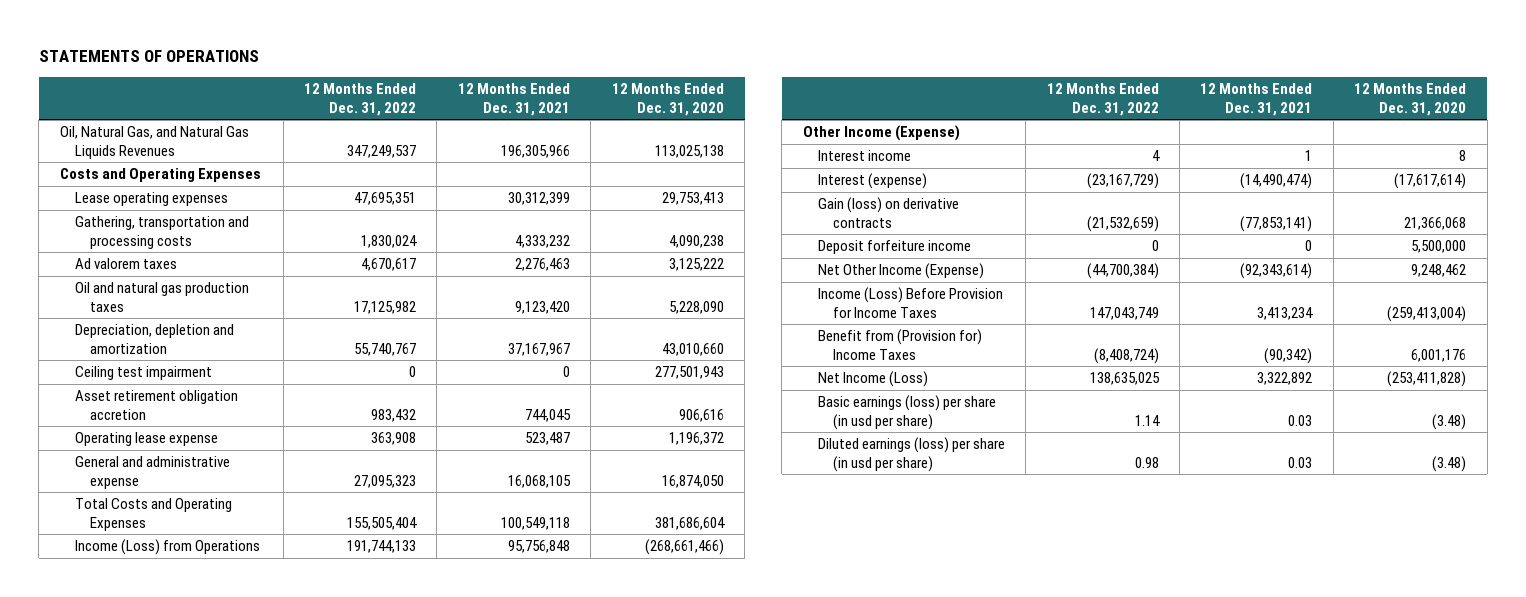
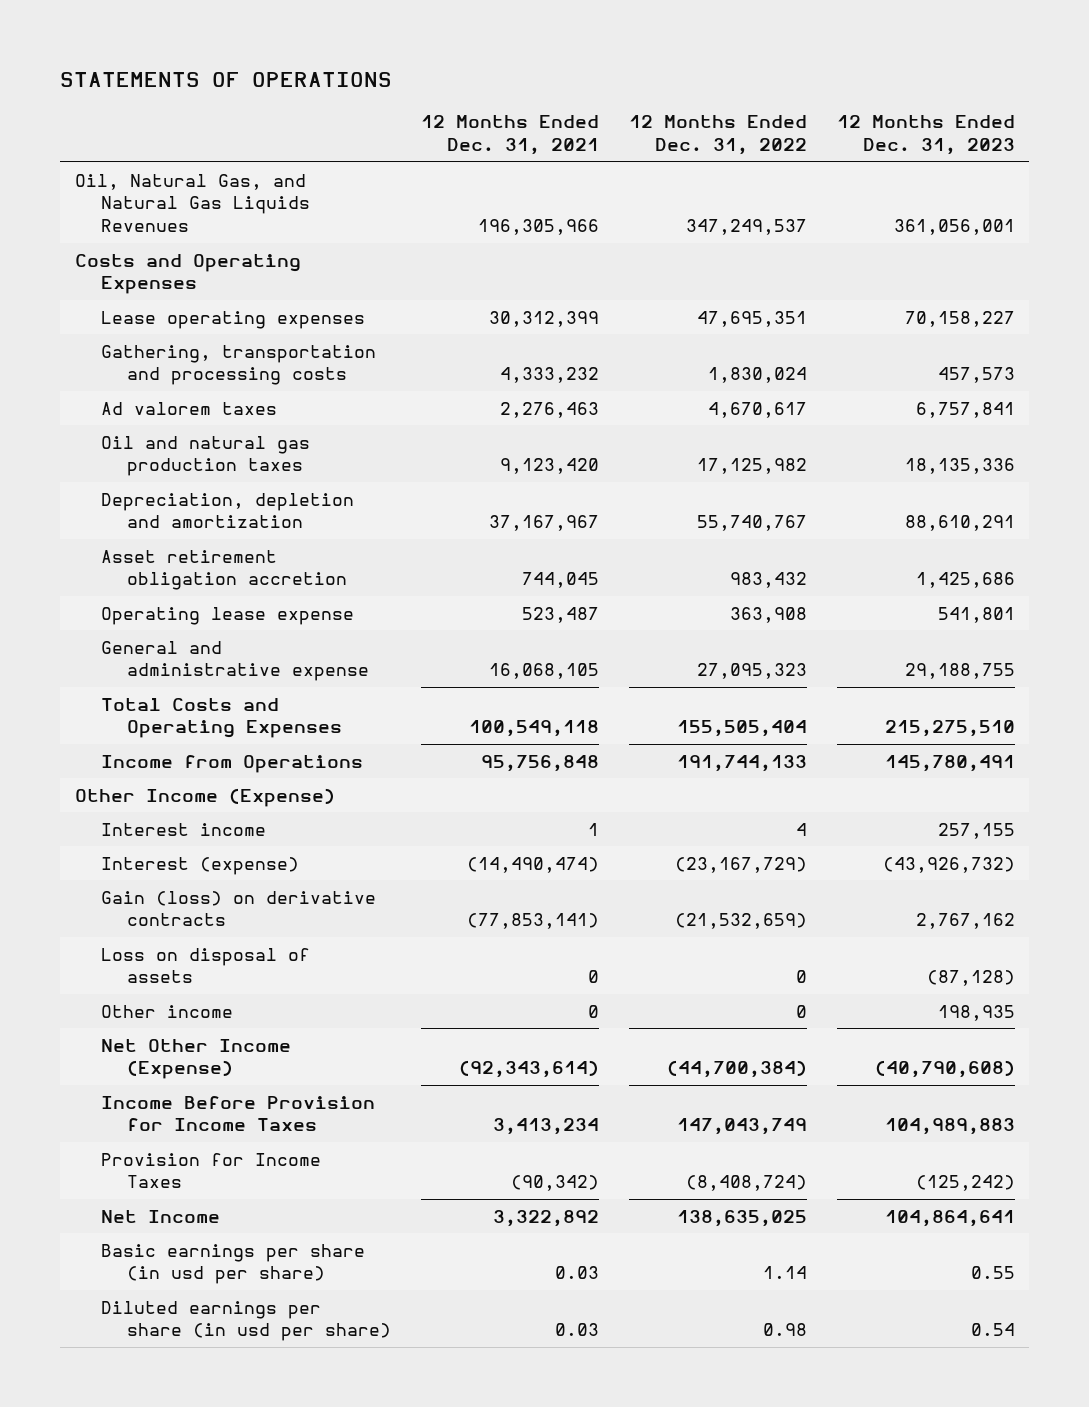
- | 12 Months Ended Dec. 31, 2022 | 12 Months Ended Dec. 31, 2021 | 12 Months Ended Dec. 31, 2020
+ | 12 Months Ended Dec. 31, 2021 | 12 Months Ended Dec. 31, 2022 | 12 Months Ended Dec. 31, 2023
- Ceiling test impairment | 0 | 0 | 277,501,943
- Income (Loss) from Operations | 191,744,133 | 95,756,848 | (268,661,466)
+ Income from Operations | 95,756,848 | 191,744,133 | 145,780,491
- Deposit forfeiture income | 0 | 0 | 5,500,000
+ Loss on disposal of assets | 0 | 0 | (87,128)
+ Other income | 0 | 0 | 198,935
- Income (Loss) Before Provision for Income Taxes | 147,043,749 | 3,413,234 | (259,413,004)
- Benefit from (Provision for) Income Taxes | (8,408,724) | (90,342) | 6,001,176
- Net Income (Loss) | 138,635,025 | 3,322,892 | (253,411,828)
- Basic earnings (loss) per share (in usd per share) | 1.14 | 0.03 | (3.48)
- Diluted earnings (loss) per share (in usd per share) | 0.98 | 0.03 | (3.48)
+ Income Before Provision for Income Taxes | 3,413,234 | 147,043,749 | 104,989,883
+ Provision for Income Taxes | (90,342) | (8,408,724) | (125,242)
+ Net Income | 3,322,892 | 138,635,025 | 104,864,641
+ Basic earnings per share (in usd per share) | 0.03 | 1.14 | 0.55
+ Diluted earnings per share (in usd per share) | 0.03 | 0.98 | 0.54

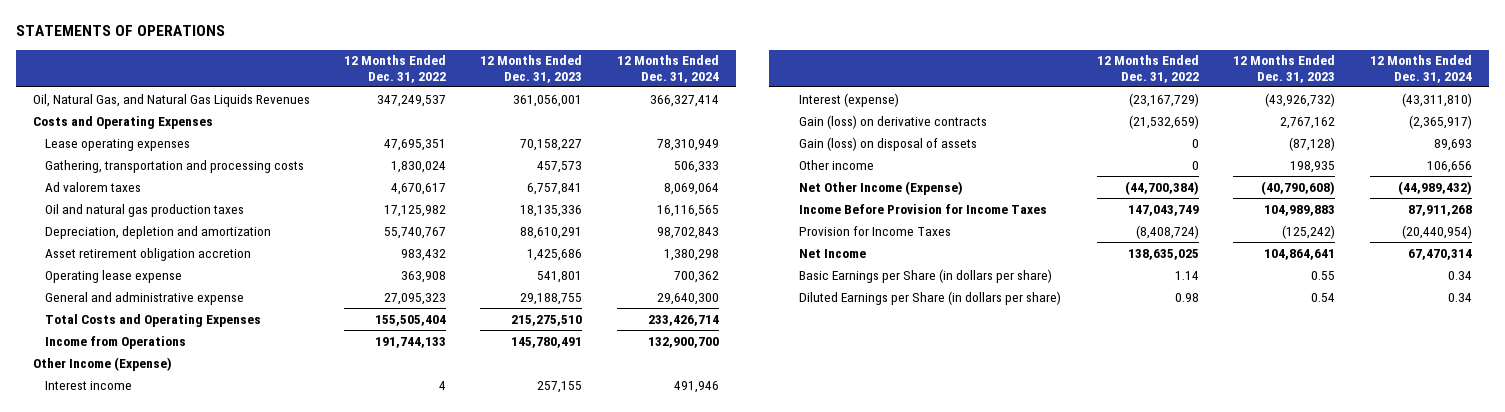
- | 12 Months Ended Dec. 31, 2021 | 12 Months Ended Dec. 31, 2022 | 12 Months Ended Dec. 31, 2023
+ | 12 Months Ended Dec. 31, 2022 | 12 Months Ended Dec. 31, 2023 | 12 Months Ended Dec. 31, 2024
- Loss on disposal of assets | 0 | 0 | (87,128)
+ Gain (loss) on disposal of assets | 0 | (87,128) | 89,693
- Basic earnings per share (in usd per share) | 0.03 | 1.14 | 0.55
- Diluted earnings per share (in usd per share) | 0.03 | 0.98 | 0.54
+ Basic Earnings per Share (in dollars per share) | 1.14 | 0.55 | 0.34
+ Diluted Earnings per Share (in dollars per share) | 0.98 | 0.54 | 0.34

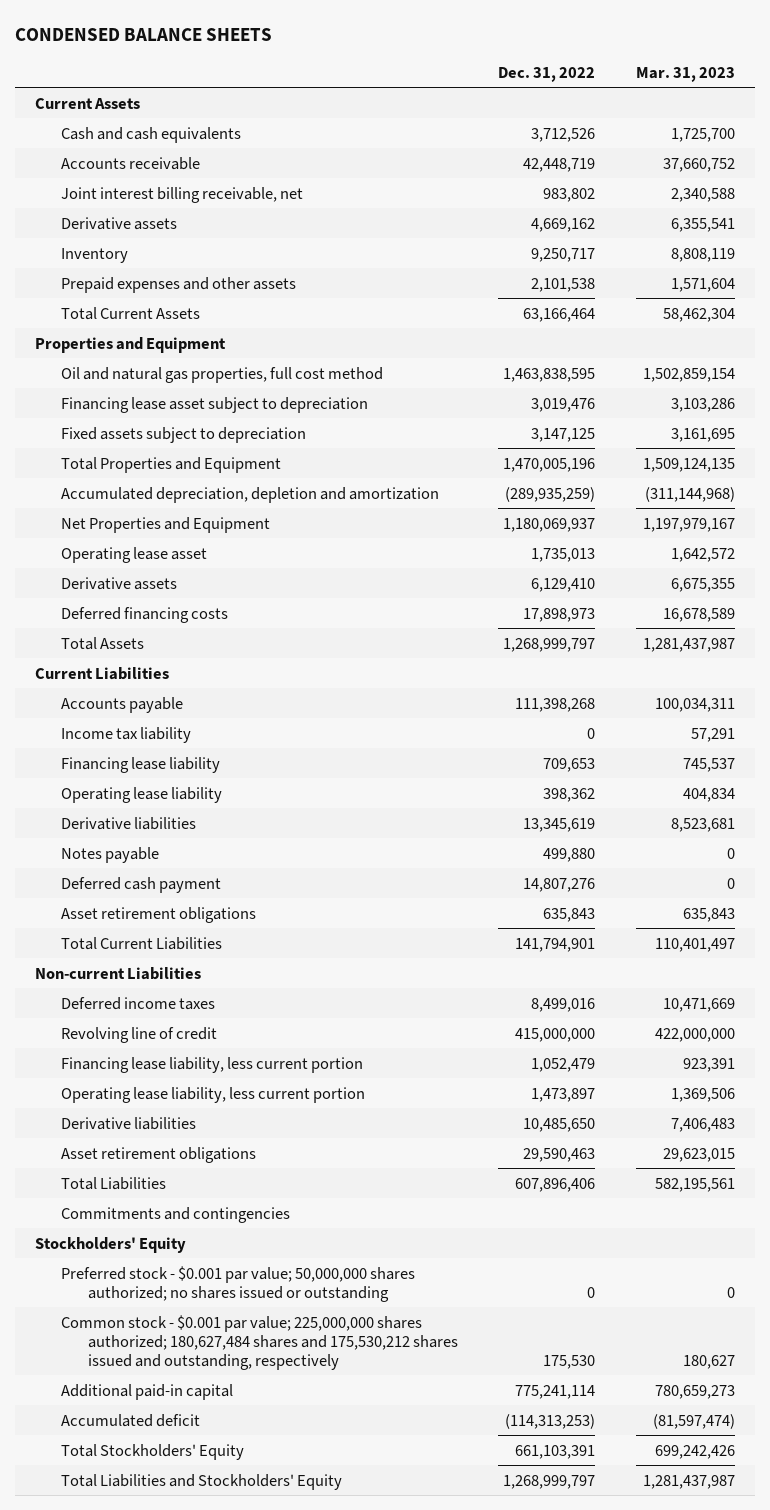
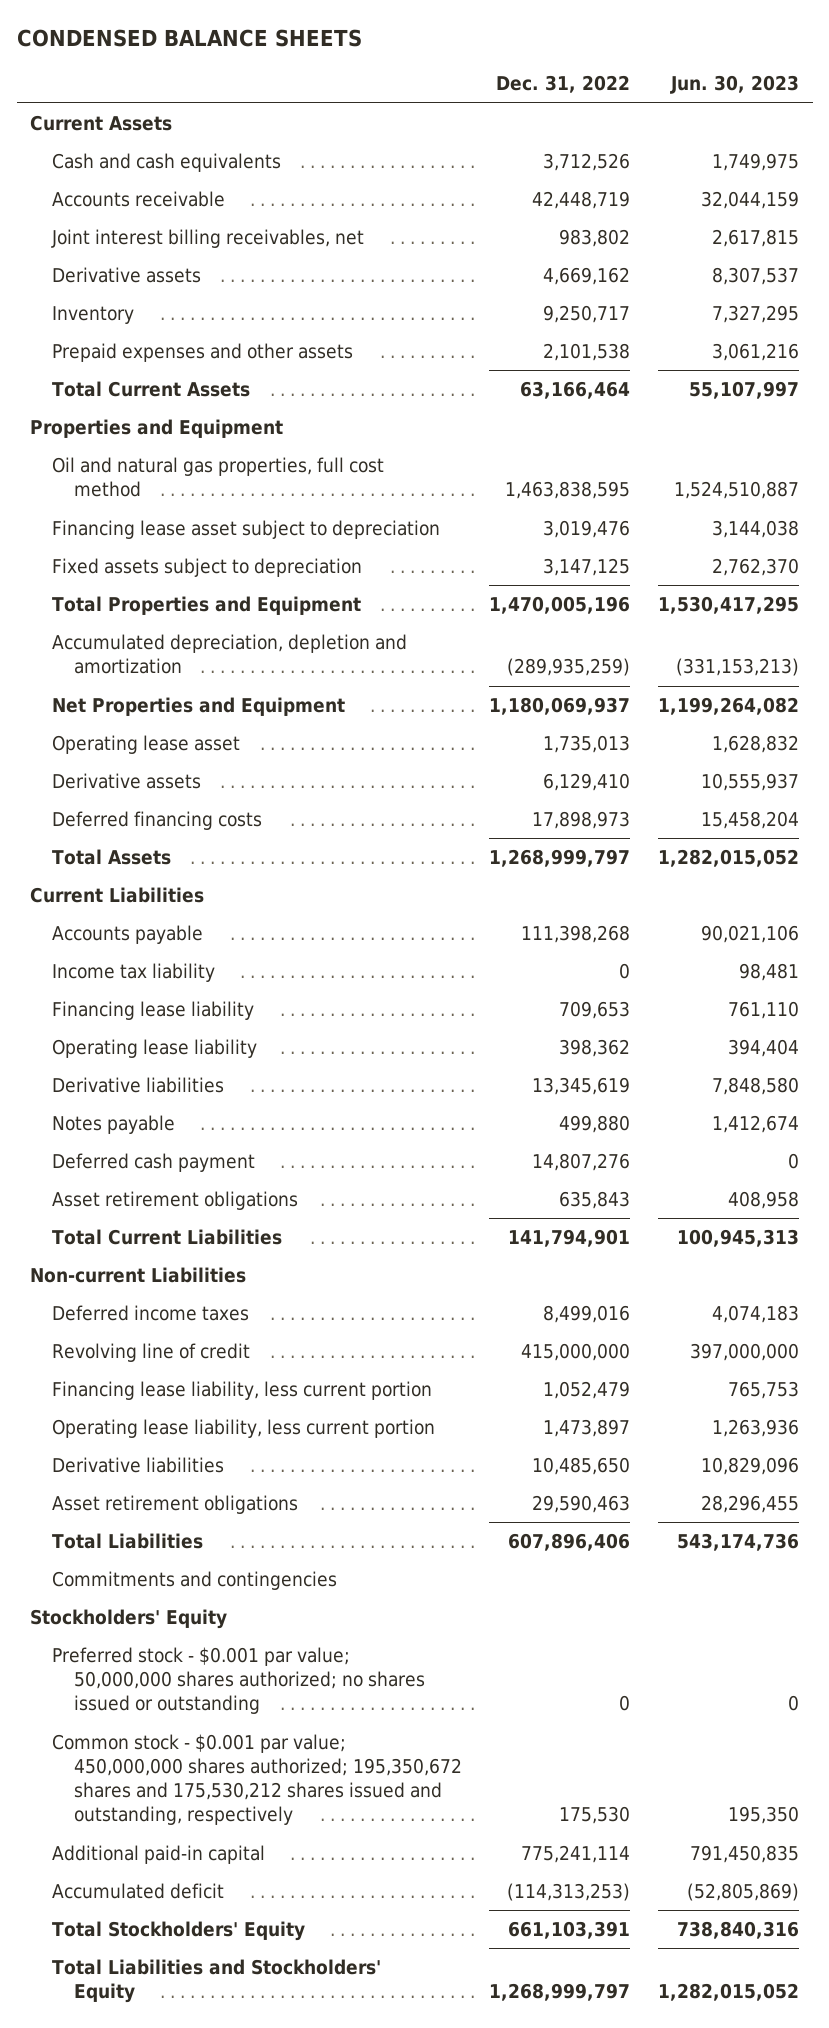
- | Dec. 31, 2022 | Mar. 31, 2023
+ | Dec. 31, 2022 | Jun. 30, 2023
- Joint interest billing receivable, net | 983,802 | 2,340,588
+ Joint interest billing receivables, net | 983,802 | 2,617,815
- Common stock - $0.001 par value; 225,000,000 shares authorized; 180,627,484 shares and 175,530,212 shares issued and outstanding, respectively | 175,530 | 180,627
+ Common stock - $0.001 par value; 450,000,000 shares authorized; 195,350,672 shares and 175,530,212 shares issued and outstanding, respectively | 175,530 | 195,350

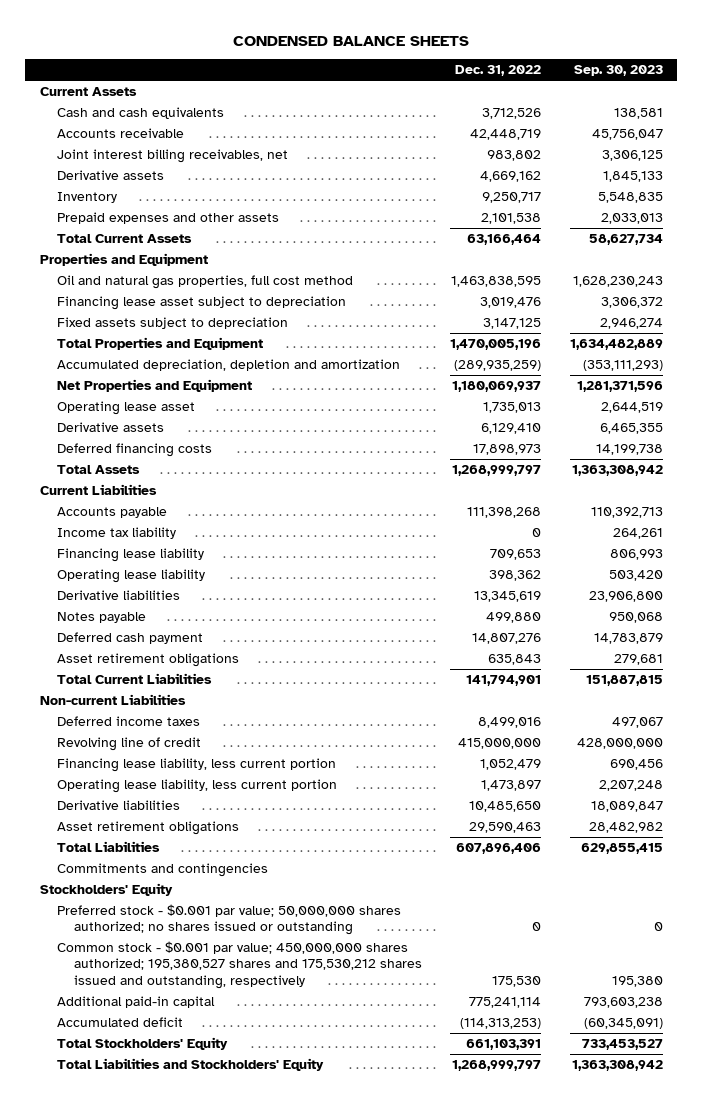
- | Dec. 31, 2022 | Jun. 30, 2023
+ | Dec. 31, 2022 | Sep. 30, 2023
- Common stock - $0.001 par value; 450,000,000 shares authorized; 195,350,672 shares and 175,530,212 shares issued and outstanding, respectively | 175,530 | 195,350
+ Common stock - $0.001 par value; 450,000,000 shares authorized; 195,380,527 shares and 175,530,212 shares issued and outstanding, respectively | 175,530 | 195,380

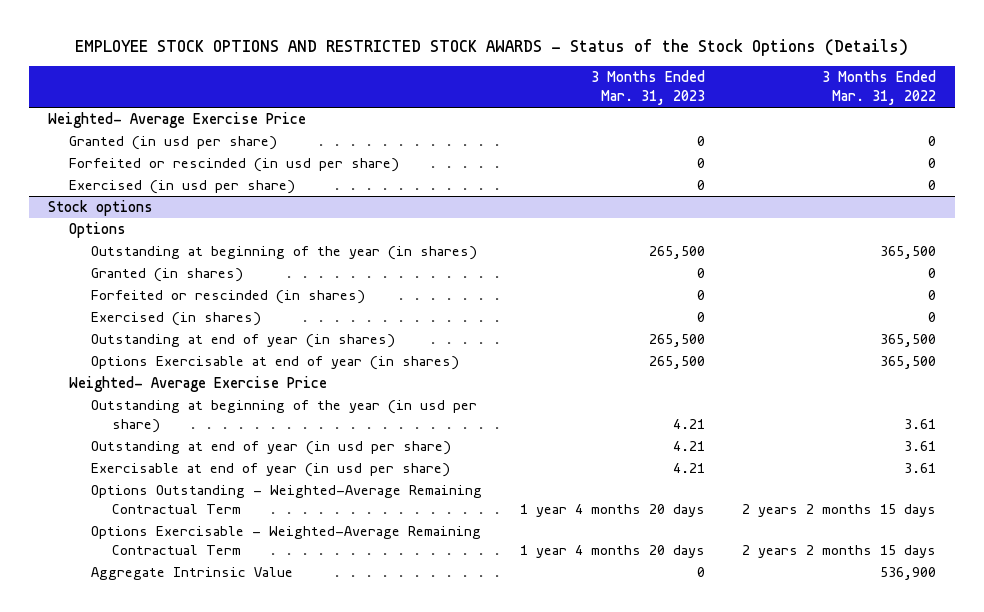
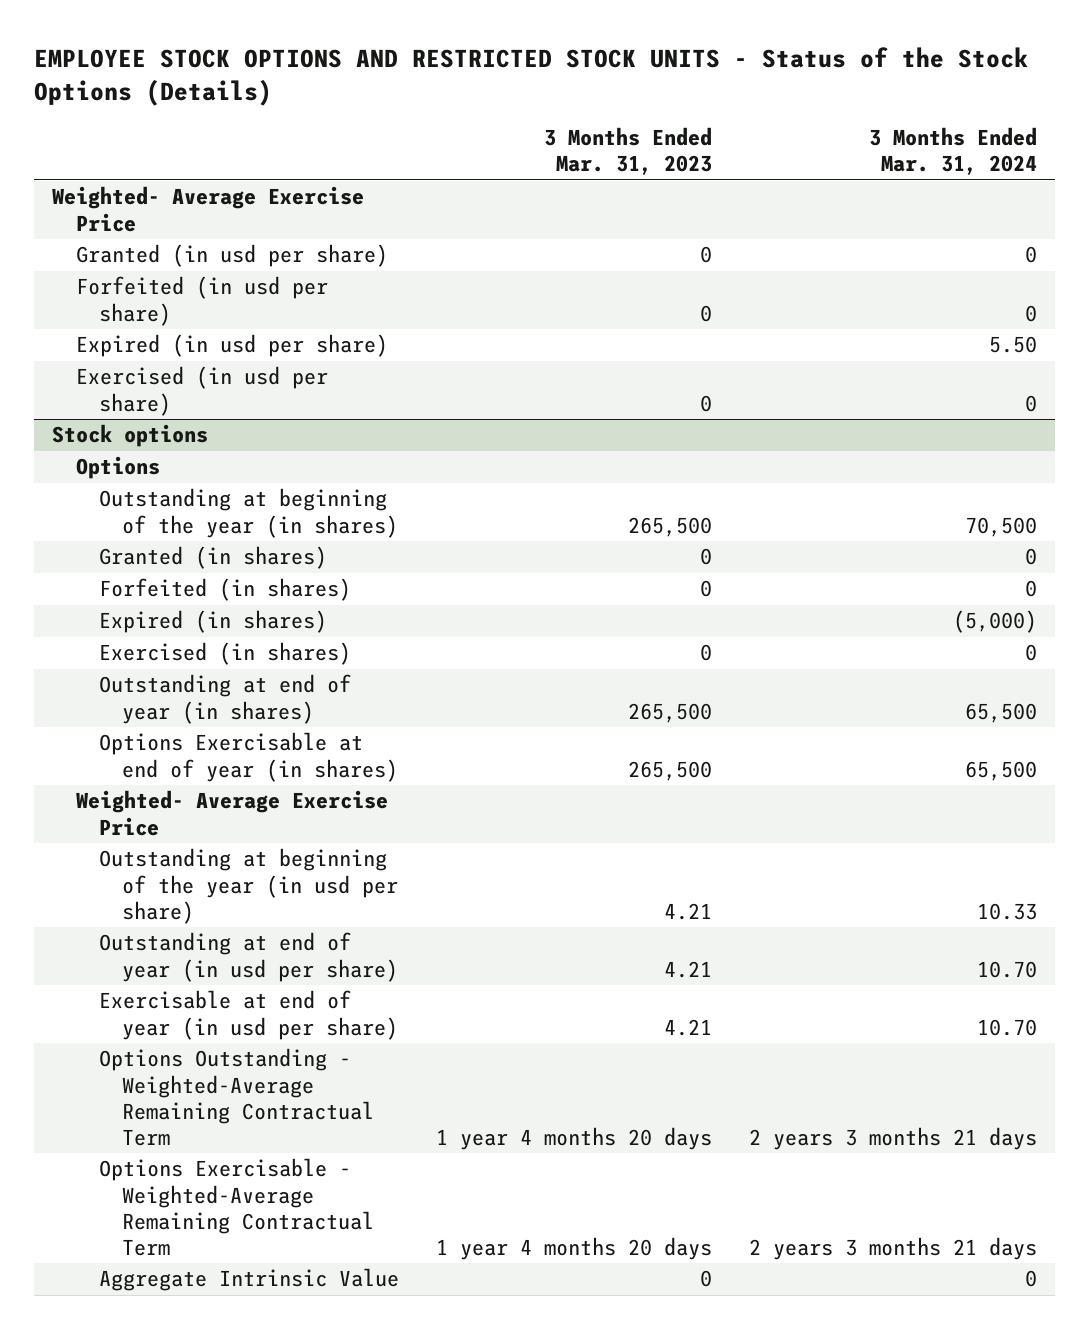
- EMPLOYEE STOCK OPTIONS AND RESTRICTED STOCK AWARDS - Status of the Stock Options (Details)
+ EMPLOYEE STOCK OPTIONS AND RESTRICTED STOCK UNITS - Status of the Stock Options (Details)
- | 3 Months Ended Mar. 31, 2023 | 3 Months Ended Mar. 31, 2022
+ | 3 Months Ended Mar. 31, 2023 | 3 Months Ended Mar. 31, 2024
- Forfeited or rescinded (in usd per share) | 0 | 0
+ Forfeited (in usd per share) | 0 | 0
+ Expired (in usd per share) | | 5.50
@ Stock options
- Forfeited or rescinded (in shares) | 0 | 0
+ Forfeited (in shares) | 0 | 0
+ Expired (in shares) | | (5,000)

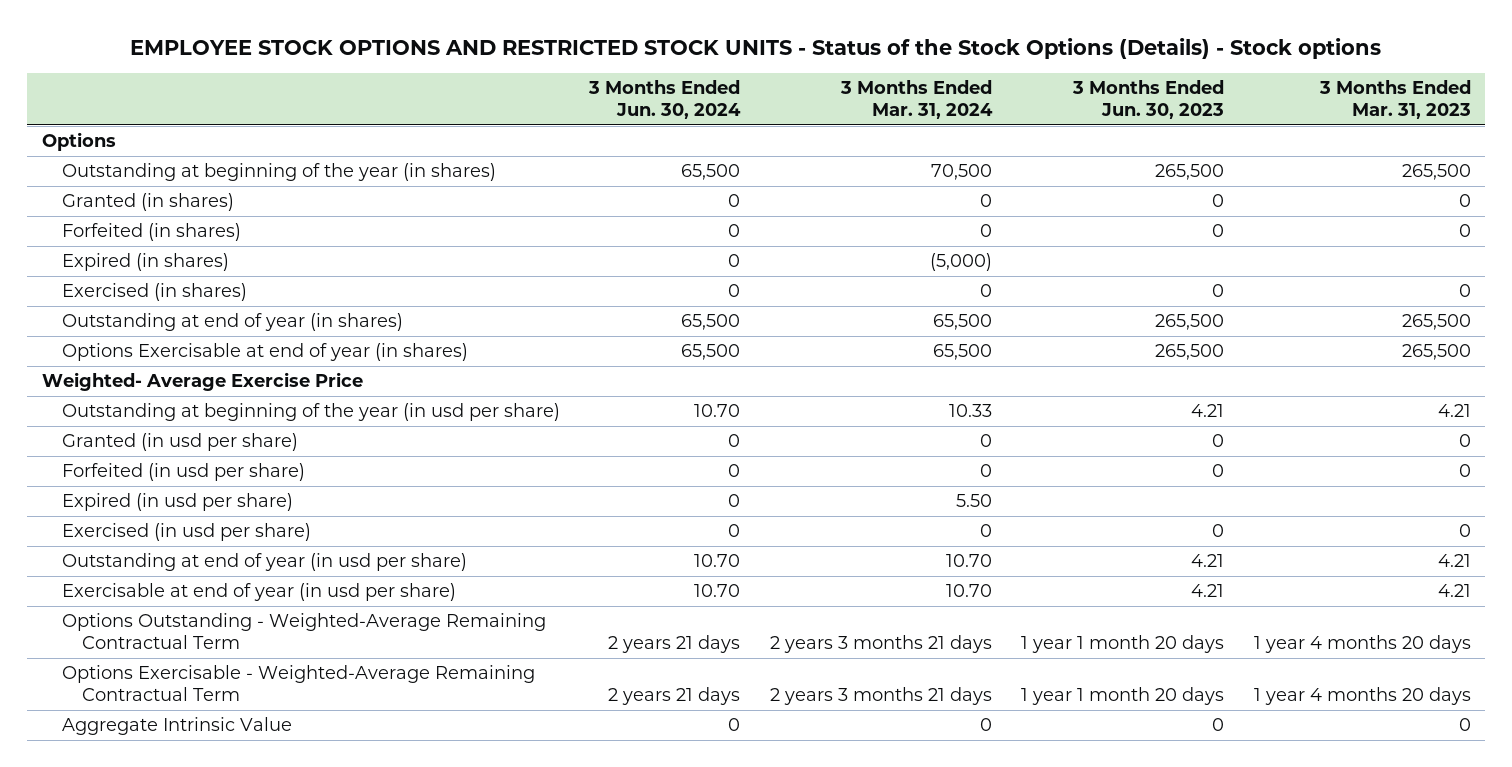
- EMPLOYEE STOCK OPTIONS AND RESTRICTED STOCK UNITS - Status of the Stock Options (Details)
+ EMPLOYEE STOCK OPTIONS AND RESTRICTED STOCK UNITS - Status of the Stock Options (Details) - Stock options
- | 3 Months Ended Mar. 31, 2023 | 3 Months Ended Mar. 31, 2024
+ | 3 Months Ended Jun. 30, 2024 | 3 Months Ended Mar. 31, 2024 | 3 Months Ended Jun. 30, 2023 | 3 Months Ended Mar. 31, 2023
- Weighted- Average Exercise Price
- Stock options
moved down: Granted (in usd per share) | 0 | 0 | 0 | 0
moved down: Forfeited (in usd per share) | 0 | 0 | 0 | 0
moved down: Expired (in usd per share) | 0 | 5.50 | |
moved down: Exercised (in usd per share) | 0 | 0 | 0 | 0

